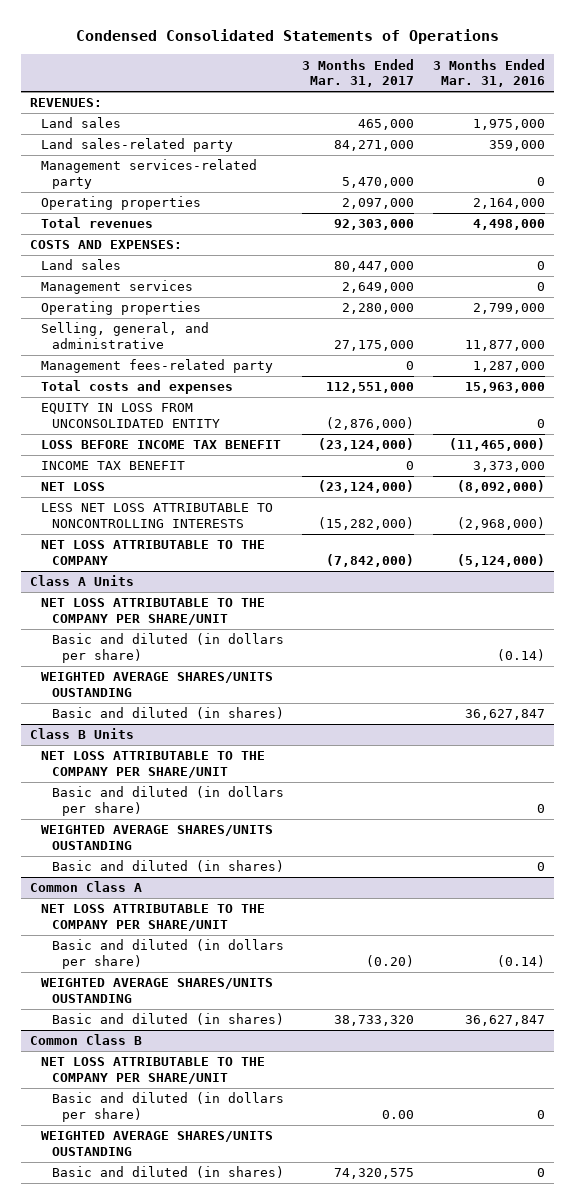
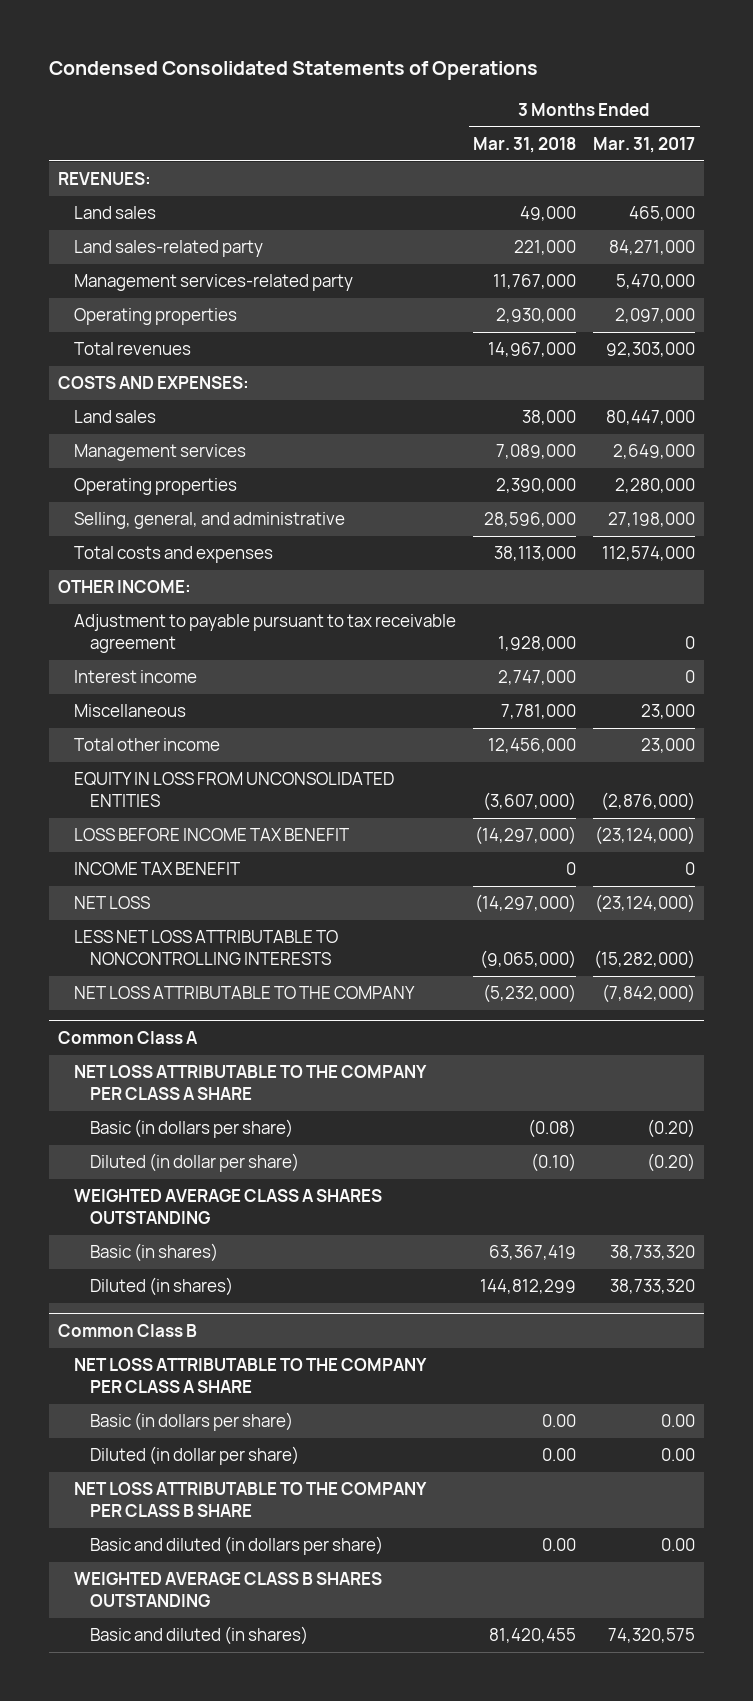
- | 3 Months Ended Mar. 31, 2017 | 3 Months Ended Mar. 31, 2016
+ | 3 Months Ended Mar. 31, 2018 | 3 Months Ended Mar. 31, 2017
- Selling, general, and administrative | 27,175,000 | 11,877,000
- Management fees-related party | 0 | 1,287,000
- Total costs and expenses | 112,551,000 | 15,963,000
- EQUITY IN LOSS FROM UNCONSOLIDATED ENTITY | (2,876,000) | 0
+ Selling, general, and administrative | 28,596,000 | 27,198,000
+ Total costs and expenses | 38,113,000 | 112,574,000
+ OTHER INCOME:
+ Adjustment to payable pursuant to tax receivable agreement | 1,928,000 | 0
+ Interest income | 2,747,000 | 0
+ Miscellaneous | 7,781,000 | 23,000
+ Total other income | 12,456,000 | 23,000
+ EQUITY IN LOSS FROM UNCONSOLIDATED ENTITIES | (3,607,000) | (2,876,000)
- Class A Units
- NET LOSS ATTRIBUTABLE TO THE COMPANY PER SHARE/UNIT
- Basic and diluted (in dollars per share) | | (0.14)
- WEIGHTED AVERAGE SHARES/UNITS OUSTANDING
- Basic and diluted (in shares) | | 36,627,847
- Class B Units
- NET LOSS ATTRIBUTABLE TO THE COMPANY PER SHARE/UNIT
- Basic and diluted (in dollars per share) | | 0
- WEIGHTED AVERAGE SHARES/UNITS OUSTANDING
- Basic and diluted (in shares) | | 0
@ Common Class A
- NET LOSS ATTRIBUTABLE TO THE COMPANY PER SHARE/UNIT
- Basic and diluted (in dollars per share) | (0.20) | (0.14)
- WEIGHTED AVERAGE SHARES/UNITS OUSTANDING
- Basic and diluted (in shares) | 38,733,320 | 36,627,847
+ NET LOSS ATTRIBUTABLE TO THE COMPANY PER CLASS A SHARE
+ Basic (in dollars per share) | (0.08) | (0.20)
+ Diluted (in dollar per share) | (0.10) | (0.20)
+ WEIGHTED AVERAGE CLASS A SHARES OUTSTANDING
+ Basic (in shares) | 63,367,419 | 38,733,320
+ Diluted (in shares) | 144,812,299 | 38,733,320
@ Common Class B
- NET LOSS ATTRIBUTABLE TO THE COMPANY PER SHARE/UNIT
+ NET LOSS ATTRIBUTABLE TO THE COMPANY PER CLASS A SHARE
+ Basic (in dollars per share) | 0.00 | 0.00
+ Diluted (in dollar per share) | 0.00 | 0.00
+ NET LOSS ATTRIBUTABLE TO THE COMPANY PER CLASS B SHARE
- WEIGHTED AVERAGE SHARES/UNITS OUSTANDING
+ WEIGHTED AVERAGE CLASS B SHARES OUTSTANDING

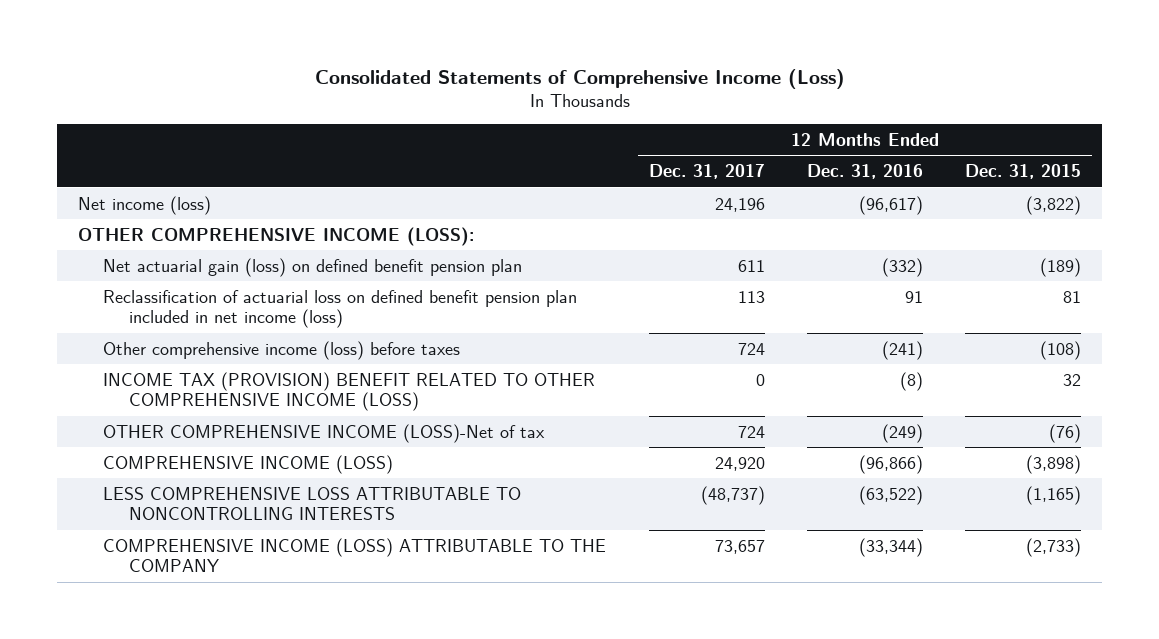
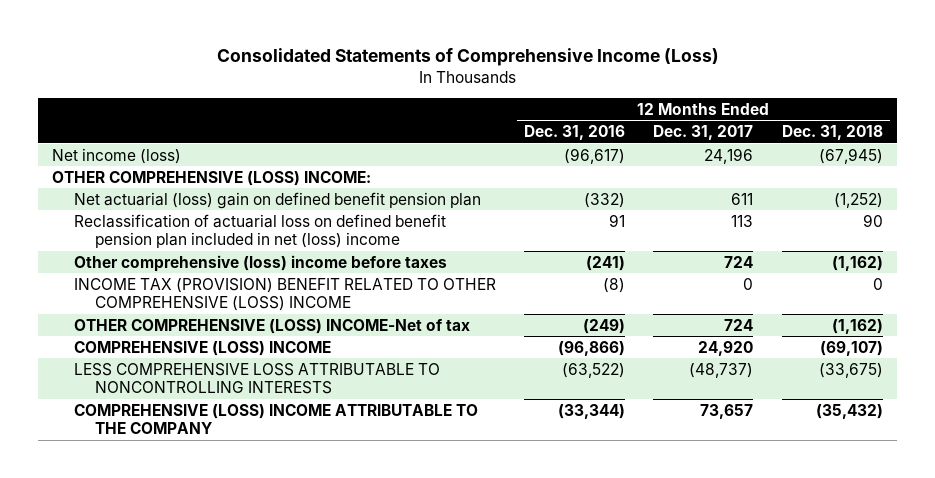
- | 12 Months Ended Dec. 31, 2017 | 12 Months Ended Dec. 31, 2016 | 12 Months Ended Dec. 31, 2015
+ | 12 Months Ended Dec. 31, 2016 | 12 Months Ended Dec. 31, 2017 | 12 Months Ended Dec. 31, 2018
- OTHER COMPREHENSIVE INCOME (LOSS):
- Net actuarial gain (loss) on defined benefit pension plan | 611 | (332) | (189)
- Reclassification of actuarial loss on defined benefit pension plan included in net income (loss) | 113 | 91 | 81
- Other comprehensive income (loss) before taxes | 724 | (241) | (108)
- INCOME TAX (PROVISION) BENEFIT RELATED TO OTHER COMPREHENSIVE INCOME (LOSS) | 0 | (8) | 32
- OTHER COMPREHENSIVE INCOME (LOSS)-Net of tax | 724 | (249) | (76)
- COMPREHENSIVE INCOME (LOSS) | 24,920 | (96,866) | (3,898)
+ OTHER COMPREHENSIVE (LOSS) INCOME:
+ Net actuarial (loss) gain on defined benefit pension plan | (332) | 611 | (1,252)
+ Reclassification of actuarial loss on defined benefit pension plan included in net (loss) income | 91 | 113 | 90
+ Other comprehensive (loss) income before taxes | (241) | 724 | (1,162)
+ INCOME TAX (PROVISION) BENEFIT RELATED TO OTHER COMPREHENSIVE (LOSS) INCOME | (8) | 0 | 0
+ OTHER COMPREHENSIVE (LOSS) INCOME-Net of tax | (249) | 724 | (1,162)
+ COMPREHENSIVE (LOSS) INCOME | (96,866) | 24,920 | (69,107)
- COMPREHENSIVE INCOME (LOSS) ATTRIBUTABLE TO THE COMPANY | 73,657 | (33,344) | (2,733)
+ COMPREHENSIVE (LOSS) INCOME ATTRIBUTABLE TO THE COMPANY | (33,344) | 73,657 | (35,432)

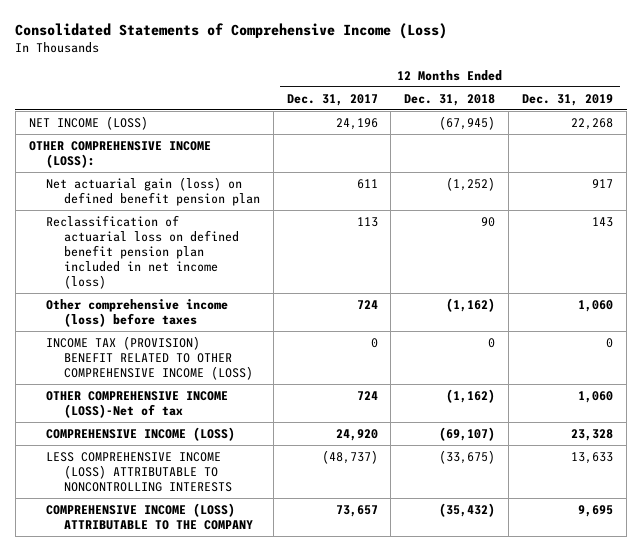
- | 12 Months Ended Dec. 31, 2016 | 12 Months Ended Dec. 31, 2017 | 12 Months Ended Dec. 31, 2018
+ | 12 Months Ended Dec. 31, 2017 | 12 Months Ended Dec. 31, 2018 | 12 Months Ended Dec. 31, 2019
- Net income (loss) | (96,617) | 24,196 | (67,945)
- OTHER COMPREHENSIVE (LOSS) INCOME:
- Net actuarial (loss) gain on defined benefit pension plan | (332) | 611 | (1,252)
- Reclassification of actuarial loss on defined benefit pension plan included in net (loss) income | 91 | 113 | 90
- Other comprehensive (loss) income before taxes | (241) | 724 | (1,162)
- INCOME TAX (PROVISION) BENEFIT RELATED TO OTHER COMPREHENSIVE (LOSS) INCOME | (8) | 0 | 0
- OTHER COMPREHENSIVE (LOSS) INCOME-Net of tax | (249) | 724 | (1,162)
- COMPREHENSIVE (LOSS) INCOME | (96,866) | 24,920 | (69,107)
- LESS COMPREHENSIVE LOSS ATTRIBUTABLE TO NONCONTROLLING INTERESTS | (63,522) | (48,737) | (33,675)
- COMPREHENSIVE (LOSS) INCOME ATTRIBUTABLE TO THE COMPANY | (33,344) | 73,657 | (35,432)
+ NET INCOME (LOSS) | 24,196 | (67,945) | 22,268
+ OTHER COMPREHENSIVE INCOME (LOSS):
+ Net actuarial gain (loss) on defined benefit pension plan | 611 | (1,252) | 917
+ Reclassification of actuarial loss on defined benefit pension plan included in net income (loss) | 113 | 90 | 143
+ Other comprehensive income (loss) before taxes | 724 | (1,162) | 1,060
+ INCOME TAX (PROVISION) BENEFIT RELATED TO OTHER COMPREHENSIVE INCOME (LOSS) | 0 | 0 | 0
+ OTHER COMPREHENSIVE INCOME (LOSS)-Net of tax | 724 | (1,162) | 1,060
+ COMPREHENSIVE INCOME (LOSS) | 24,920 | (69,107) | 23,328
+ LESS COMPREHENSIVE INCOME (LOSS) ATTRIBUTABLE TO NONCONTROLLING INTERESTS | (48,737) | (33,675) | 13,633
+ COMPREHENSIVE INCOME (LOSS) ATTRIBUTABLE TO THE COMPANY | 73,657 | (35,432) | 9,695

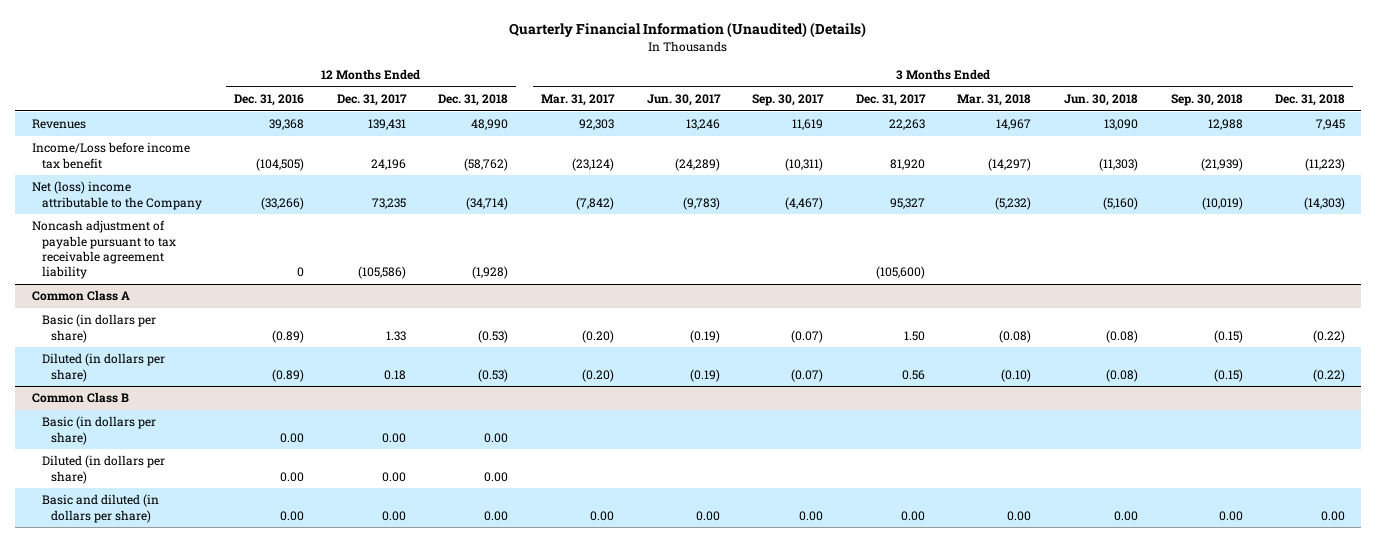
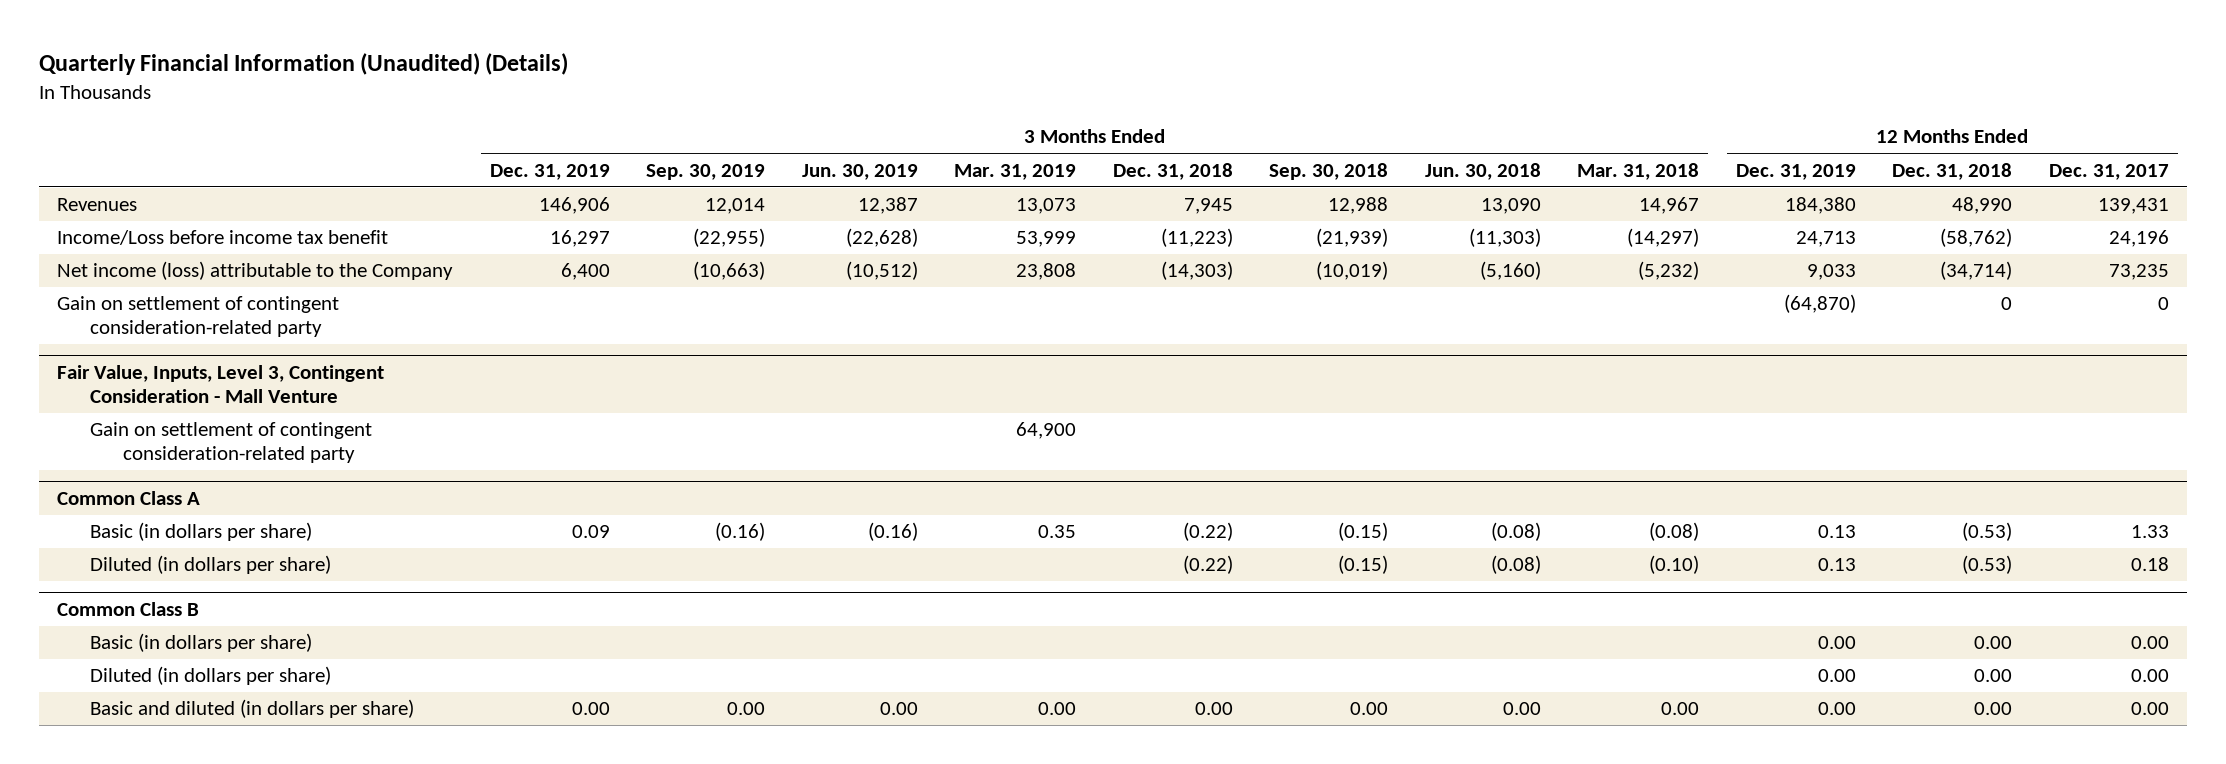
- | 12 Months Ended Dec. 31, 2016 | 12 Months Ended Dec. 31, 2017 | 12 Months Ended Dec. 31, 2018 | 3 Months Ended Mar. 31, 2017 | 3 Months Ended Jun. 30, 2017 | 3 Months Ended Sep. 30, 2017 | 3 Months Ended Dec. 31, 2017 | 3 Months Ended Mar. 31, 2018 | 3 Months Ended Jun. 30, 2018 | 3 Months Ended Sep. 30, 2018 | 3 Months Ended Dec. 31, 2018
+ | 3 Months Ended Dec. 31, 2019 | 3 Months Ended Sep. 30, 2019 | 3 Months Ended Jun. 30, 2019 | 3 Months Ended Mar. 31, 2019 | 3 Months Ended Dec. 31, 2018 | 3 Months Ended Sep. 30, 2018 | 3 Months Ended Jun. 30, 2018 | 3 Months Ended Mar. 31, 2018 | 12 Months Ended Dec. 31, 2019 | 12 Months Ended Dec. 31, 2018 | 12 Months Ended Dec. 31, 2017
- Net (loss) income attributable to the Company | (33,266) | 73,235 | (34,714) | (7,842) | (9,783) | (4,467) | 95,327 | (5,232) | (5,160) | (10,019) | (14,303)
- Noncash adjustment of payable pursuant to tax receivable agreement liability | 0 | (105,586) | (1,928) | | | | (105,600) | | | |
+ Net income (loss) attributable to the Company | 6,400 | (10,663) | (10,512) | 23,808 | (14,303) | (10,019) | (5,160) | (5,232) | 9,033 | (34,714) | 73,235
+ Gain on settlement of contingent consideration-related party | | | | | | | | | (64,870) | 0 | 0
+ Fair Value, Inputs, Level 3, Contingent Consideration - Mall Venture
+ Gain on settlement of contingent consideration-related party | | | | 64,900 | | | | | | |

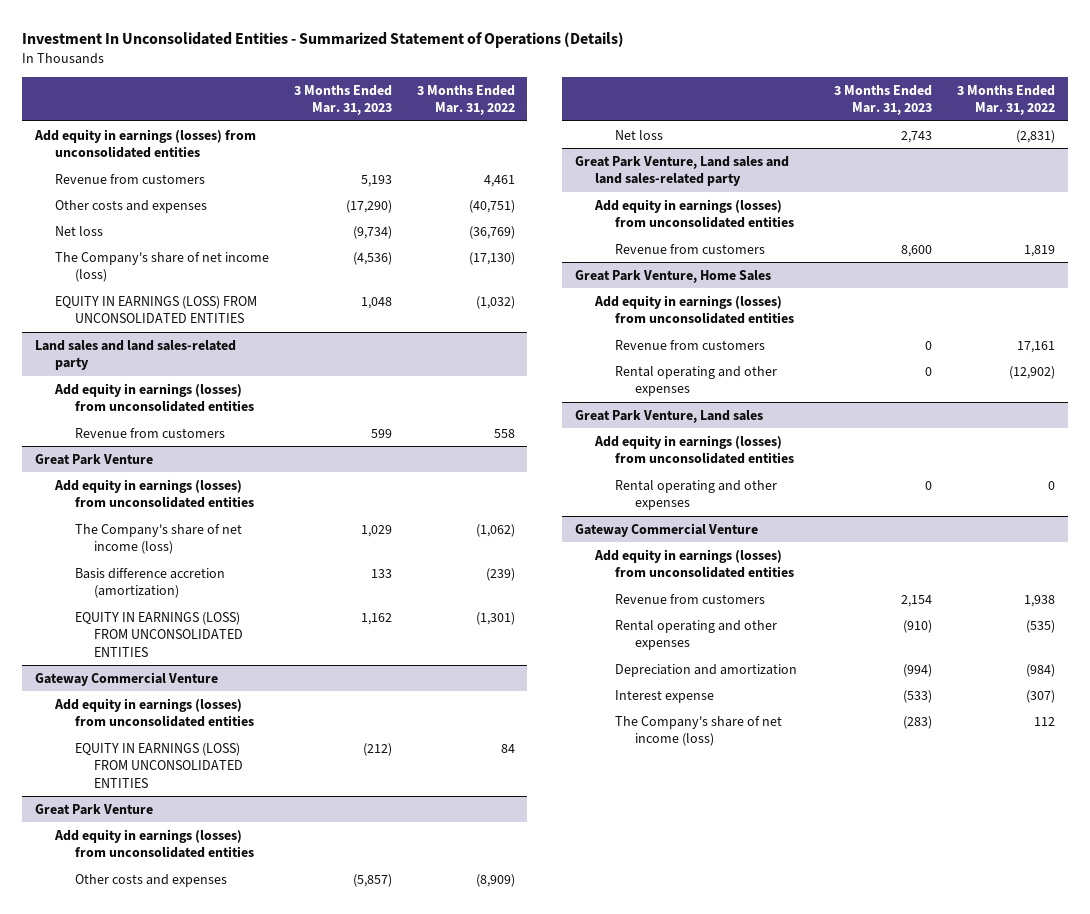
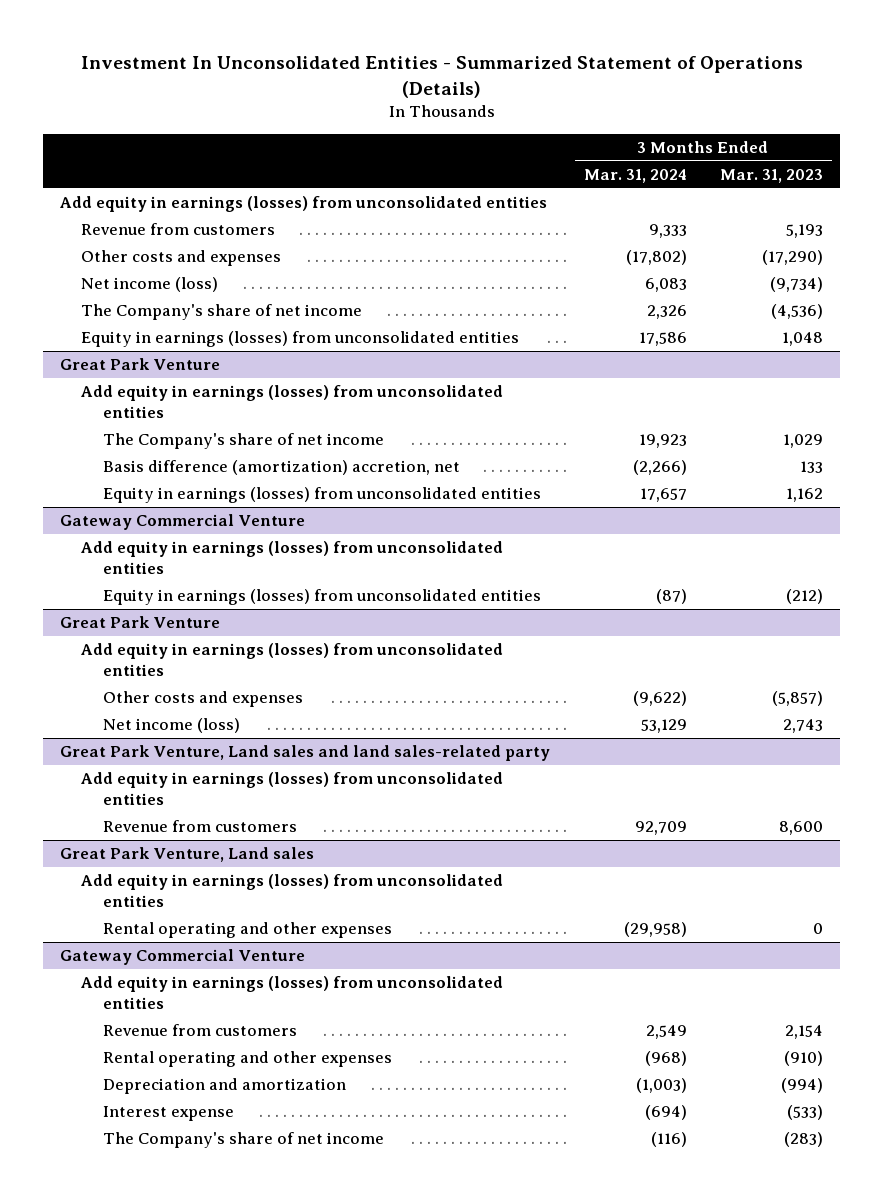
- | 3 Months Ended Mar. 31, 2023 | 3 Months Ended Mar. 31, 2022
+ | 3 Months Ended Mar. 31, 2024 | 3 Months Ended Mar. 31, 2023
- Net loss | (9,734) | (36,769)
- The Company's share of net income (loss) | (4,536) | (17,130)
- EQUITY IN EARNINGS (LOSS) FROM UNCONSOLIDATED ENTITIES | 1,048 | (1,032)
- Land sales and land sales-related party
- Add equity in earnings (losses) from unconsolidated entities
- Revenue from customers | 599 | 558
+ Net income (loss) | 6,083 | (9,734)
+ The Company's share of net income | 2,326 | (4,536)
+ Equity in earnings (losses) from unconsolidated entities | 17,586 | 1,048
@ Great Park Venture
- The Company's share of net income (loss) | 1,029 | (1,062)
- Basis difference accretion (amortization) | 133 | (239)
- EQUITY IN EARNINGS (LOSS) FROM UNCONSOLIDATED ENTITIES | 1,162 | (1,301)
+ The Company's share of net income | 19,923 | 1,029
+ Basis difference (amortization) accretion, net | (2,266) | 133
+ Equity in earnings (losses) from unconsolidated entities | 17,657 | 1,162
@ Gateway Commercial Venture
- EQUITY IN EARNINGS (LOSS) FROM UNCONSOLIDATED ENTITIES | (212) | 84
+ Equity in earnings (losses) from unconsolidated entities | (87) | (212)
@ Great Park Venture
- Net loss | 2,743 | (2,831)
+ Net income (loss) | 53,129 | 2,743
- Great Park Venture, Home Sales
- Add equity in earnings (losses) from unconsolidated entities
- Revenue from customers | 0 | 17,161
- Rental operating and other expenses | 0 | (12,902)
@ Gateway Commercial Venture
- The Company's share of net income (loss) | (283) | 112
+ The Company's share of net income | (116) | (283)

